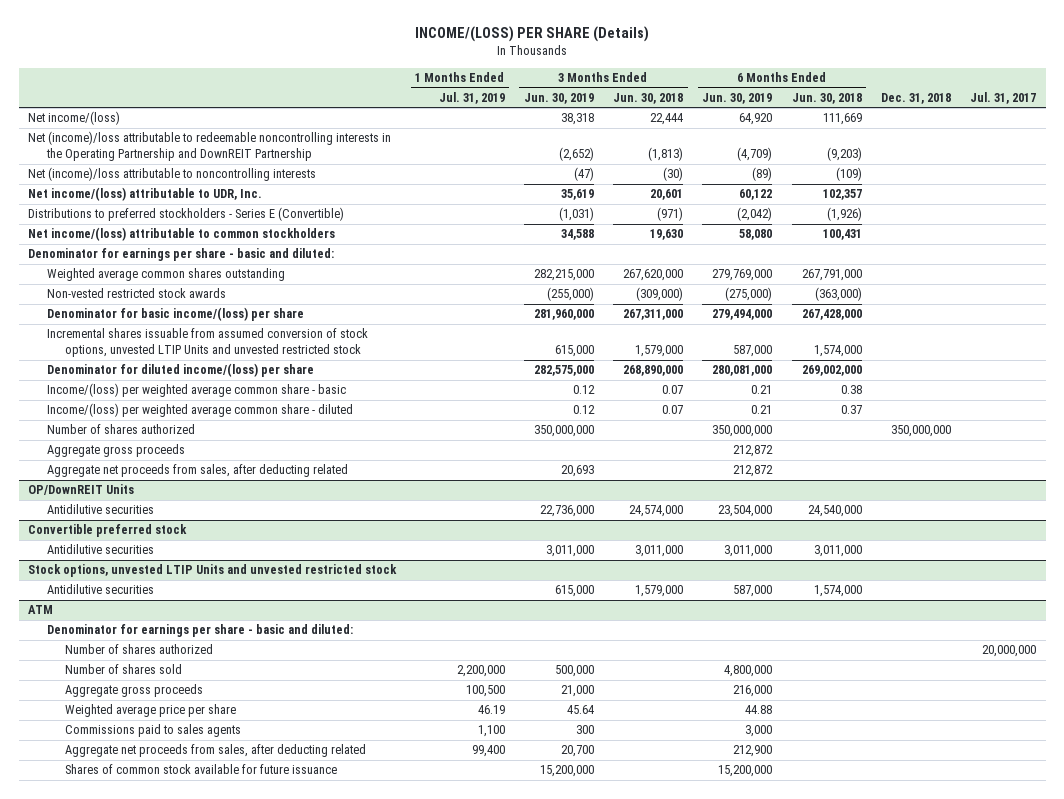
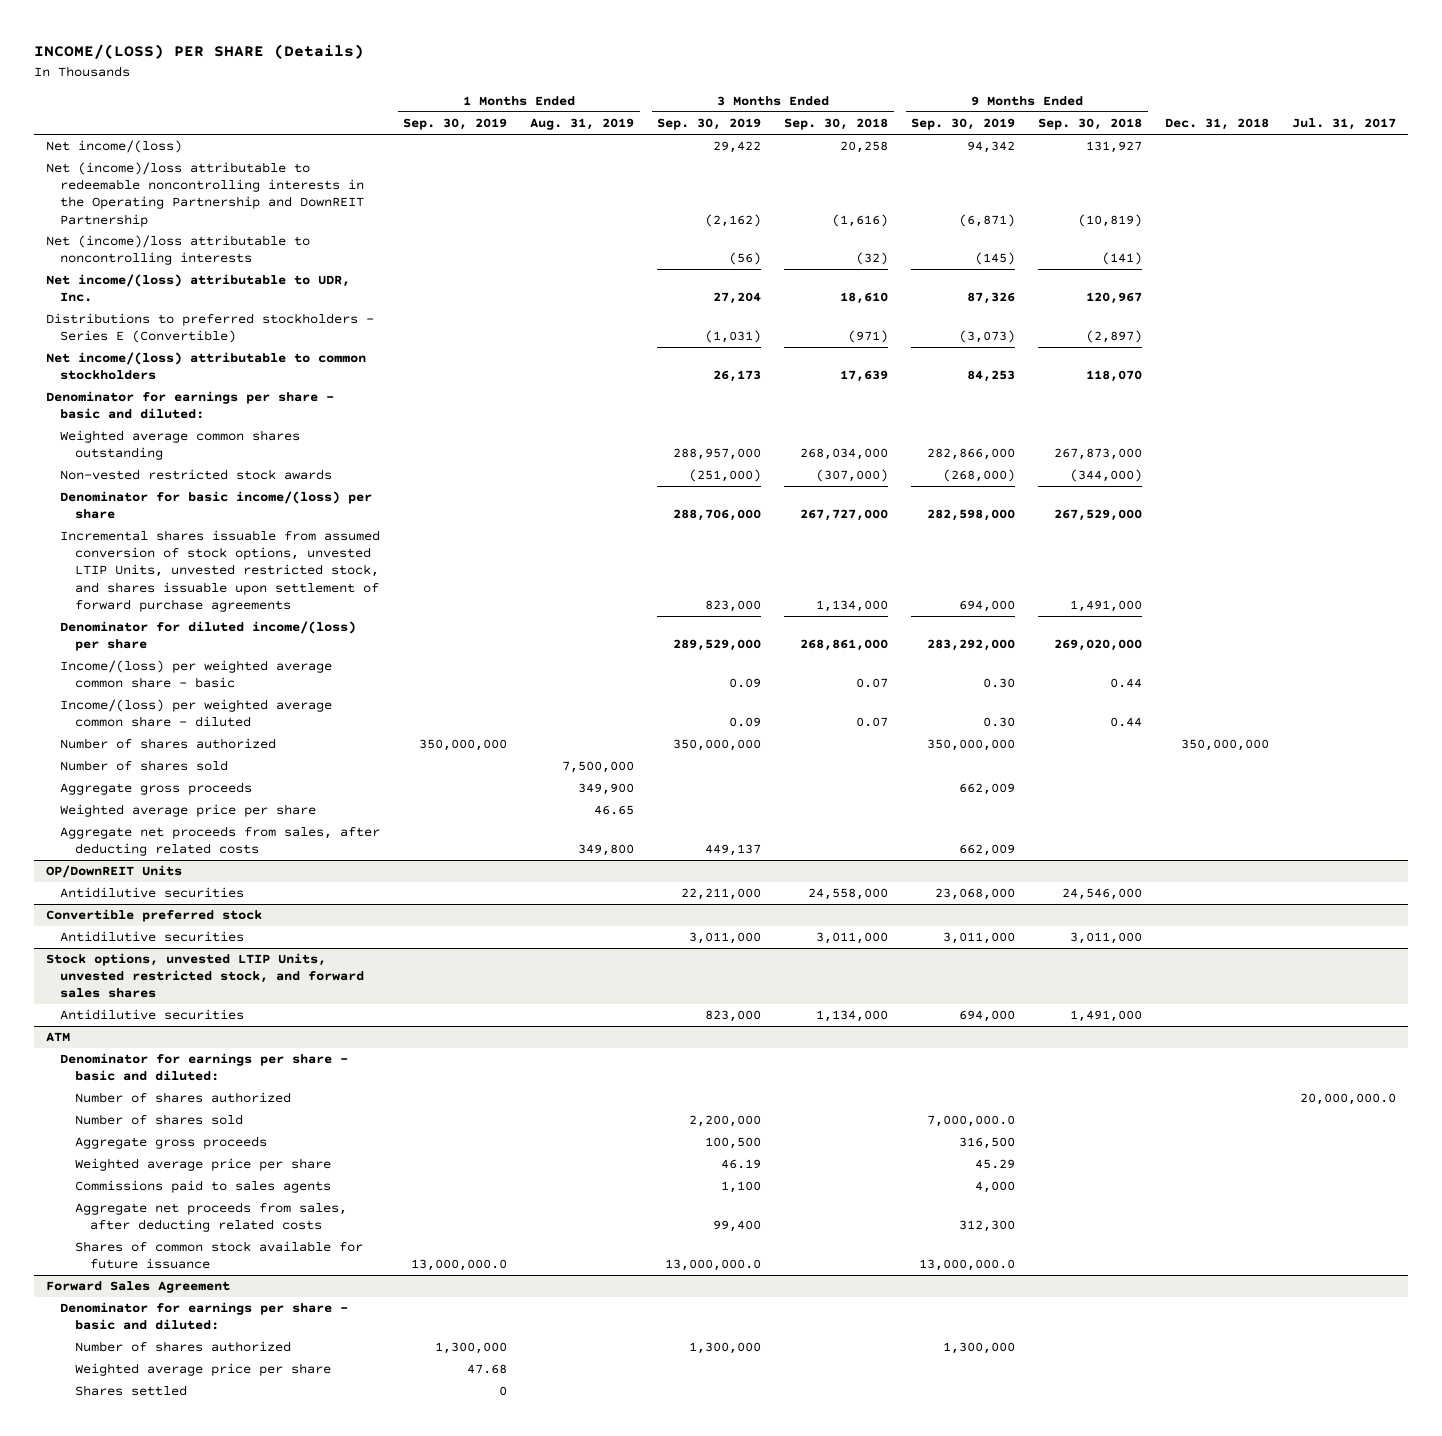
- | 1 Months Ended Jul. 31, 2019 | 3 Months Ended Jun. 30, 2019 | 3 Months Ended Jun. 30, 2018 | 6 Months Ended Jun. 30, 2019 | 6 Months Ended Jun. 30, 2018 | Dec. 31, 2018 | Jul. 31, 2017
+ | 1 Months Ended Sep. 30, 2019 | 1 Months Ended Aug. 31, 2019 | 3 Months Ended Sep. 30, 2019 | 3 Months Ended Sep. 30, 2018 | 9 Months Ended Sep. 30, 2019 | 9 Months Ended Sep. 30, 2018 | Dec. 31, 2018 | Jul. 31, 2017
- Incremental shares issuable from assumed conversion of stock options, unvested LTIP Units and unvested restricted stock | | 615,000 | 1,579,000 | 587,000 | 1,574,000 | |
+ Incremental shares issuable from assumed conversion of stock options, unvested LTIP Units, unvested restricted stock, and shares issuable upon settlement of forward purchase agreements | | | 823,000 | 1,134,000 | 694,000 | 1,491,000 | |
+ Number of shares sold | | 7,500,000 | | | | | |
- Aggregate net proceeds from sales, after deducting related | | 20,693 | | 212,872 | | |
+ Weighted average price per share | | 46.65 | | | | | |
+ Aggregate net proceeds from sales, after deducting related costs | | 349,800 | 449,137 | | 662,009 | | |
- Stock options, unvested LTIP Units and unvested restricted stock
- Antidilutive securities | | 615,000 | 1,579,000 | 587,000 | 1,574,000 | |
+ Stock options, unvested LTIP Units, unvested restricted stock, and forward sales shares
+ Antidilutive securities | | | 823,000 | 1,134,000 | 694,000 | 1,491,000 | |
@ ATM
- Number of shares authorized | | | | | | | 20,000,000
+ Number of shares authorized | | | | | | | | 20,000,000.0
- Aggregate net proceeds from sales, after deducting related | 99,400 | 20,700 | | 212,900 | | |
+ Aggregate net proceeds from sales, after deducting related costs | | | 99,400 | | 312,300 | | |
+ Forward Sales Agreement
+ Denominator for earnings per share - basic and diluted:
+ Number of shares authorized | 1,300,000 | | 1,300,000 | | 1,300,000 | | |
+ Weighted average price per share | 47.68 | | | | | | |
+ Shares settled | 0 | | | | | | |

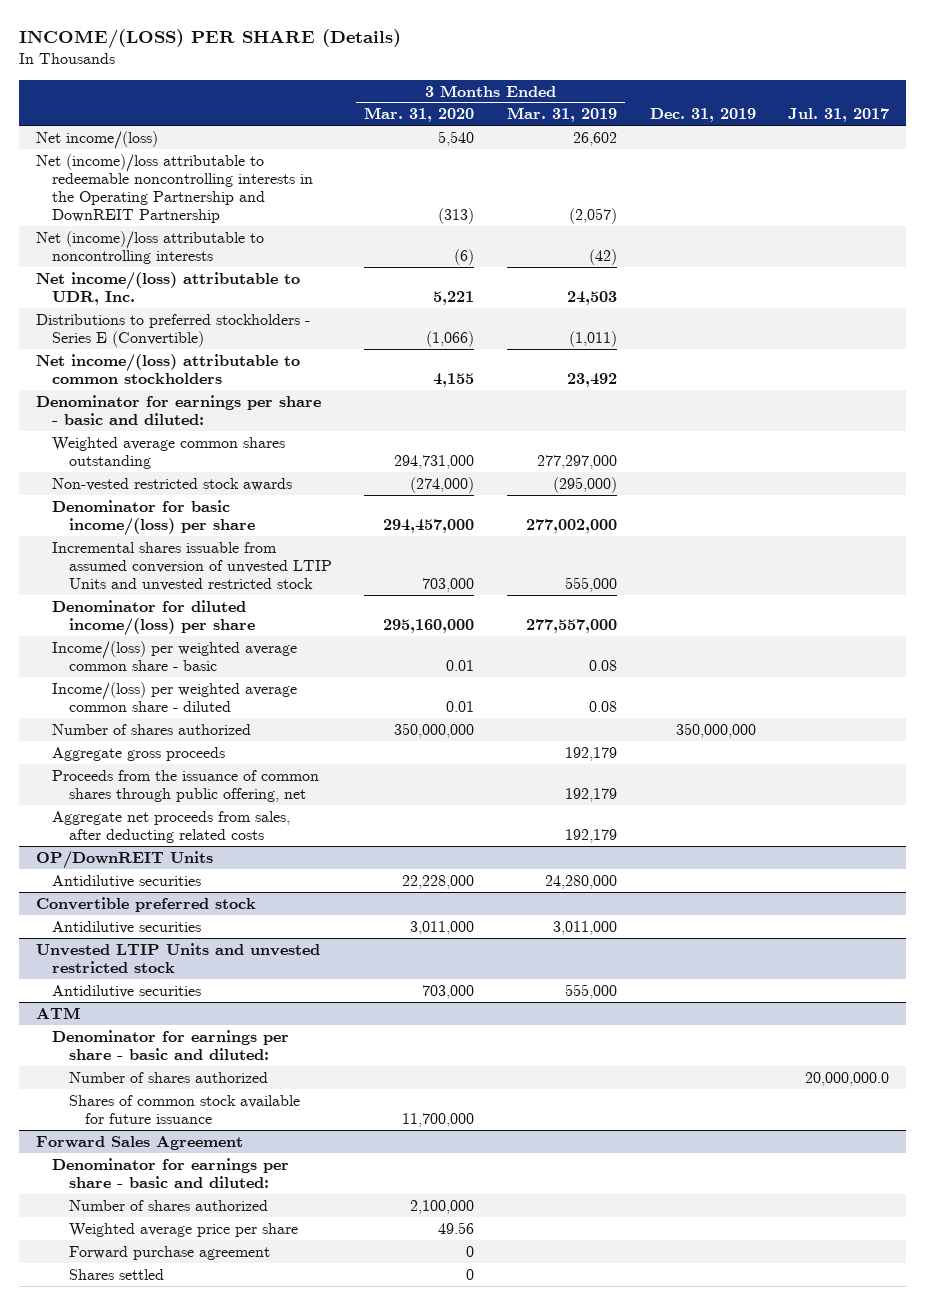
- | 1 Months Ended Sep. 30, 2019 | 1 Months Ended Aug. 31, 2019 | 3 Months Ended Sep. 30, 2019 | 3 Months Ended Sep. 30, 2018 | 9 Months Ended Sep. 30, 2019 | 9 Months Ended Sep. 30, 2018 | Dec. 31, 2018 | Jul. 31, 2017
+ | 3 Months Ended Mar. 31, 2020 | 3 Months Ended Mar. 31, 2019 | Dec. 31, 2019 | Jul. 31, 2017
- Incremental shares issuable from assumed conversion of stock options, unvested LTIP Units, unvested restricted stock, and shares issuable upon settlement of forward purchase agreements | | | 823,000 | 1,134,000 | 694,000 | 1,491,000 | |
+ Incremental shares issuable from assumed conversion of unvested LTIP Units and unvested restricted stock | 703,000 | 555,000 | |
- Number of shares sold | | 7,500,000 | | | | | |
- Weighted average price per share | | 46.65 | | | | | |
+ Proceeds from the issuance of common shares through public offering, net | | 192,179 | |
- Stock options, unvested LTIP Units, unvested restricted stock, and forward sales shares
- Antidilutive securities | | | 823,000 | 1,134,000 | 694,000 | 1,491,000 | |
+ Unvested LTIP Units and unvested restricted stock
+ Antidilutive securities | 703,000 | 555,000 | |
@ ATM
- Number of shares sold | | | 2,200,000 | | 7,000,000.0 | | |
- Aggregate gross proceeds | | | 100,500 | | 316,500 | | |
- Weighted average price per share | | | 46.19 | | 45.29 | | |
- Commissions paid to sales agents | | | 1,100 | | 4,000 | | |
- Aggregate net proceeds from sales, after deducting related costs | | | 99,400 | | 312,300 | | |
@ Forward Sales Agreement
+ Forward purchase agreement | 0 | | |

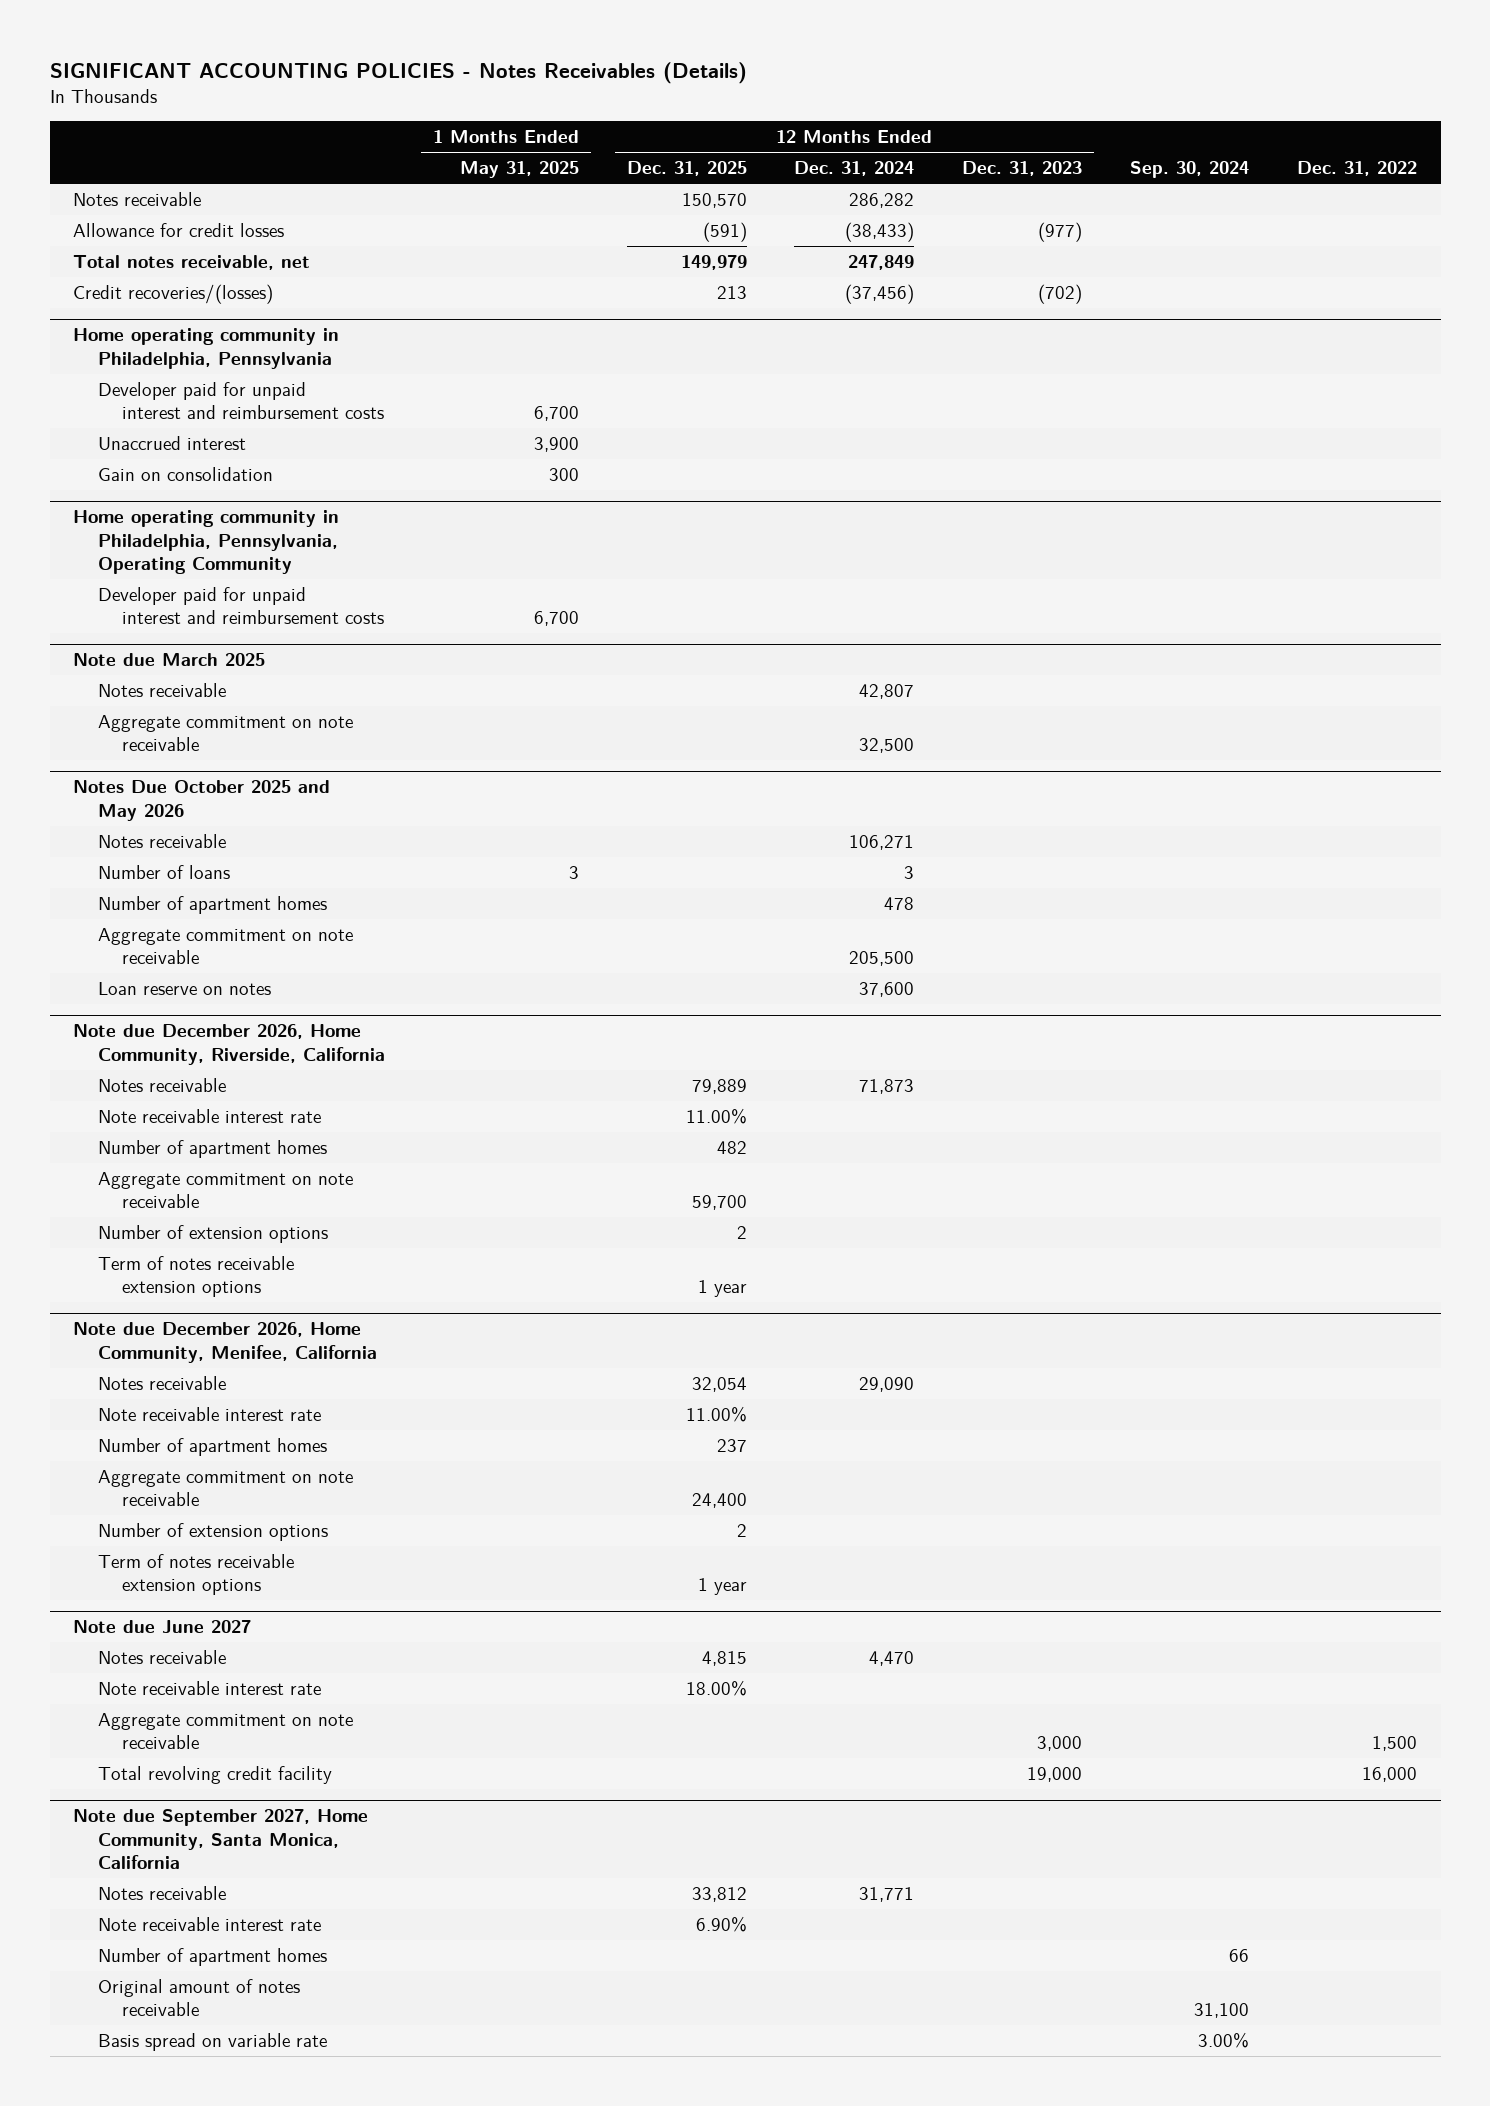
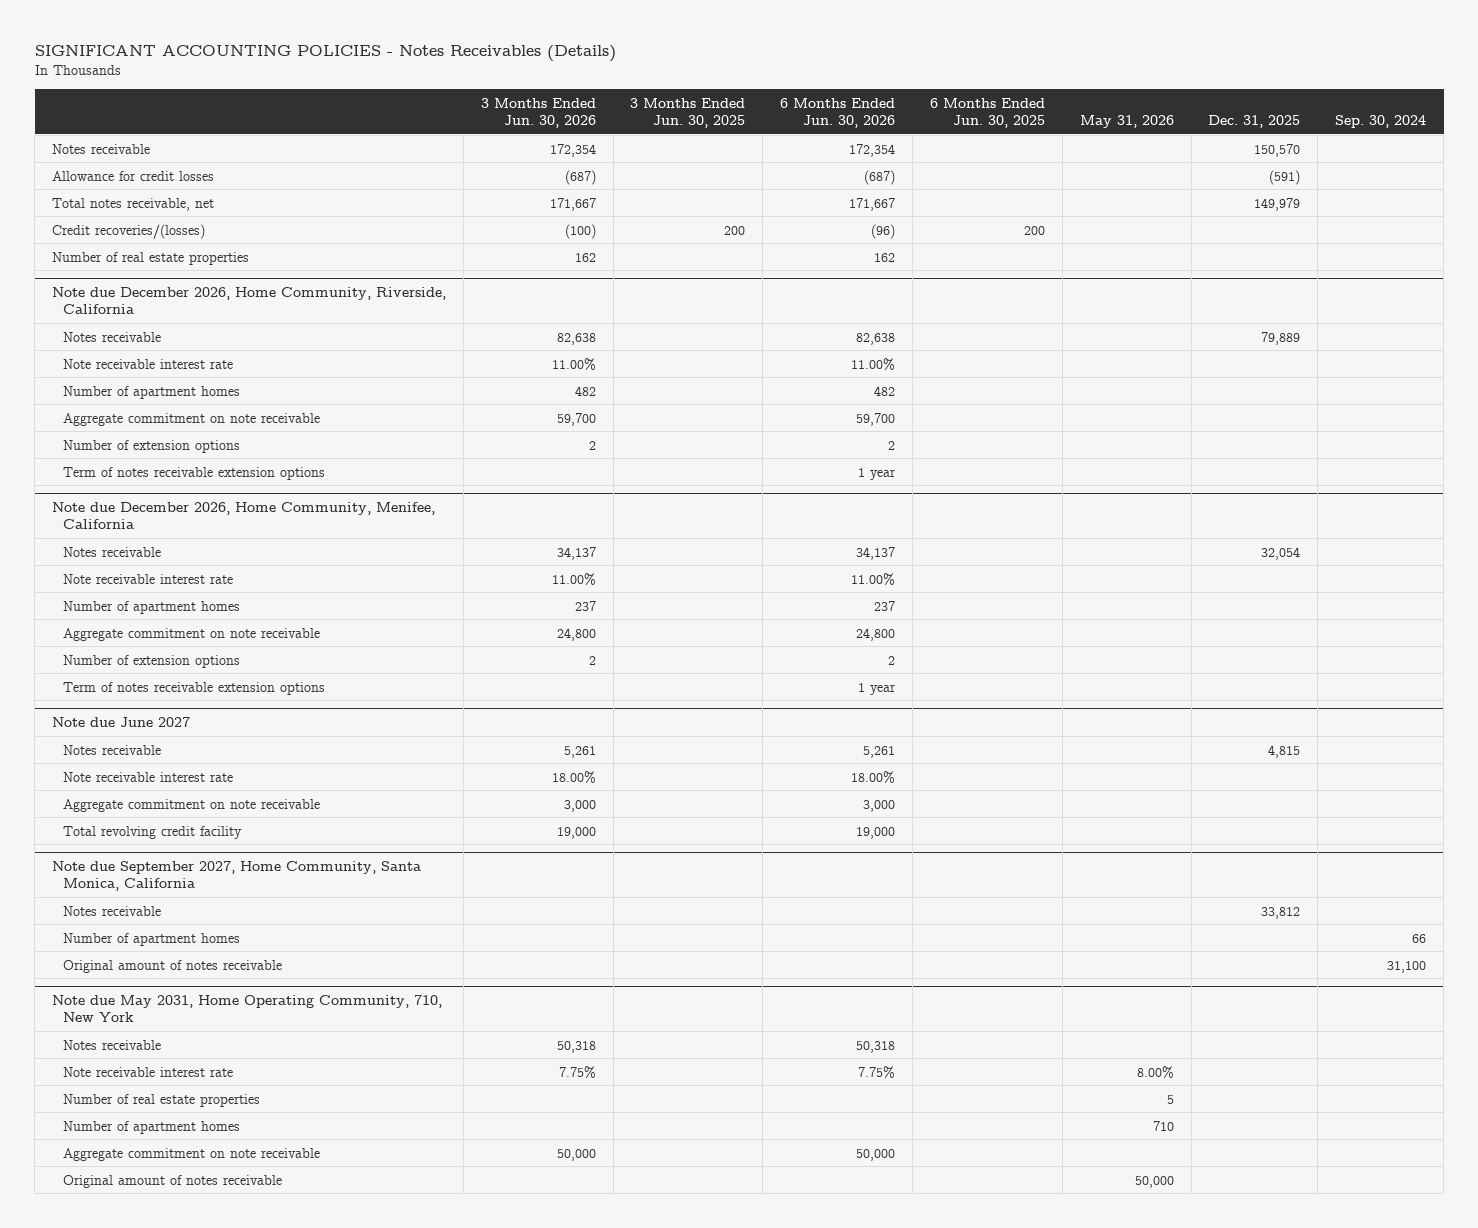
- | 1 Months Ended May 31, 2025 | 12 Months Ended Dec. 31, 2025 | 12 Months Ended Dec. 31, 2024 | 12 Months Ended Dec. 31, 2023 | Sep. 30, 2024 | Dec. 31, 2022
+ | 3 Months Ended Jun. 30, 2026 | 3 Months Ended Jun. 30, 2025 | 6 Months Ended Jun. 30, 2026 | 6 Months Ended Jun. 30, 2025 | May 31, 2026 | Dec. 31, 2025 | Sep. 30, 2024
- Home operating community in Philadelphia, Pennsylvania
- Developer paid for unpaid interest and reimbursement costs | 6,700 | | | | |
- Unaccrued interest | 3,900 | | | | |
- Gain on consolidation | 300 | | | | |
- Home operating community in Philadelphia, Pennsylvania, Operating Community
- Developer paid for unpaid interest and reimbursement costs | 6,700 | | | | |
- Note due March 2025
- Notes receivable | | | 42,807 | | |
- Aggregate commitment on note receivable | | | 32,500 | | |
- Notes Due October 2025 and May 2026
- Notes receivable | | | 106,271 | | |
- Number of loans | 3 | | 3 | | |
- Number of apartment homes | | | 478 | | |
- Aggregate commitment on note receivable | | | 205,500 | | |
- Loan reserve on notes | | | 37,600 | | |
+ Number of real estate properties | 162 | | 162 | | | |
@ Note due September 2027, Home Community, Santa Monica, California
- Note receivable interest rate | | 6.90% | | | |
- Basis spread on variable rate | | | | | 3.00% |
+ Note due May 2031, Home Operating Community, 710, New York
+ Notes receivable | 50,318 | | 50,318 | | | |
+ Note receivable interest rate | 7.75% | | 7.75% | | 8.00% | |
+ Number of real estate properties | | | | | 5 | |
+ Number of apartment homes | | | | | 710 | |
+ Aggregate commitment on note receivable | 50,000 | | 50,000 | | | |
+ Original amount of notes receivable | | | | | 50,000 | |

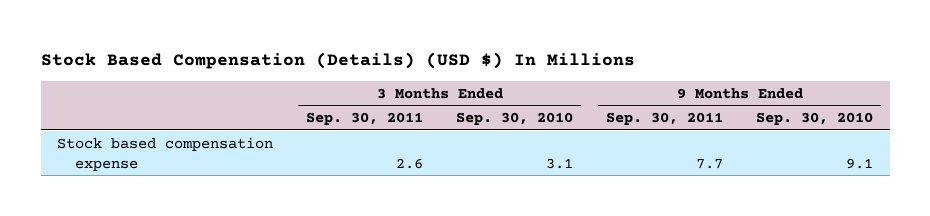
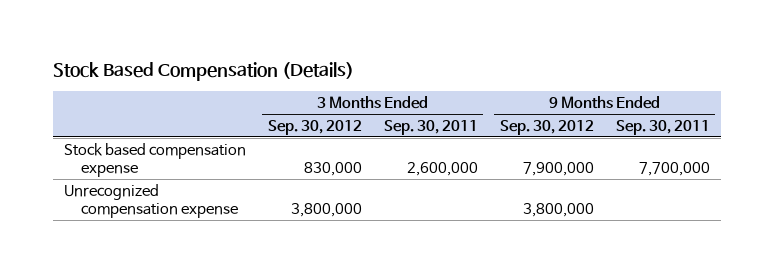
- Stock Based Compensation (Details) (USD $) In Millions
+ Stock Based Compensation (Details)
- | 3 Months Ended Sep. 30, 2011 | 3 Months Ended Sep. 30, 2010 | 9 Months Ended Sep. 30, 2011 | 9 Months Ended Sep. 30, 2010
+ | 3 Months Ended Sep. 30, 2012 | 3 Months Ended Sep. 30, 2011 | 9 Months Ended Sep. 30, 2012 | 9 Months Ended Sep. 30, 2011
- Stock based compensation expense | 2.6 | 3.1 | 7.7 | 9.1
+ Stock based compensation expense | 830,000 | 2,600,000 | 7,900,000 | 7,700,000
+ Unrecognized compensation expense | 3,800,000 | | 3,800,000 |

